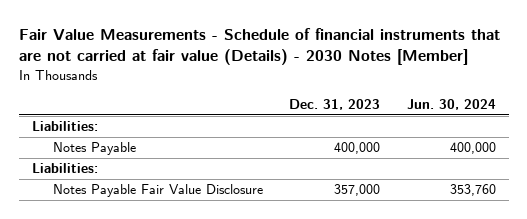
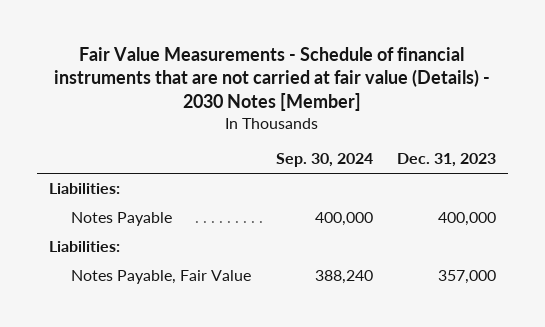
- | Dec. 31, 2023 | Jun. 30, 2024
+ | Sep. 30, 2024 | Dec. 31, 2023
- Notes Payable Fair Value Disclosure | 357,000 | 353,760
+ Notes Payable, Fair Value | 388,240 | 357,000

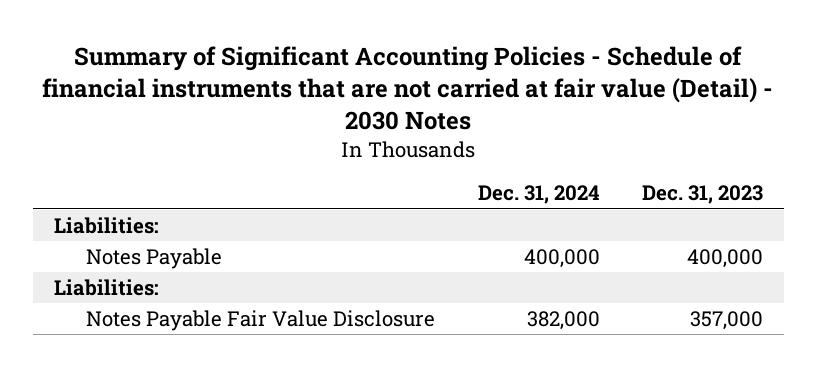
- Fair Value Measurements - Schedule of financial instruments that are not carried at fair value (Details) - 2030 Notes [Member]
+ Summary of Significant Accounting Policies - Schedule of financial instruments that are not carried at fair value (Detail) - 2030 Notes
- | Sep. 30, 2024 | Dec. 31, 2023
+ | Dec. 31, 2024 | Dec. 31, 2023
- Notes Payable, Fair Value | 388,240 | 357,000
+ Notes Payable Fair Value Disclosure | 382,000 | 357,000

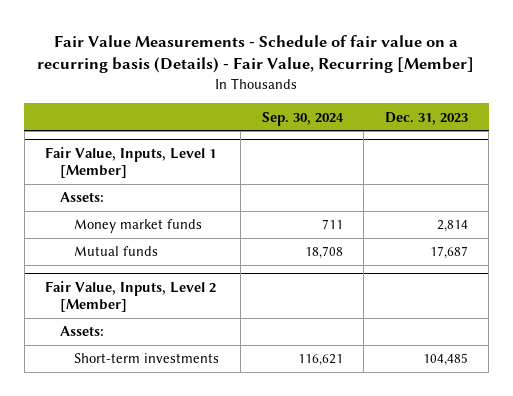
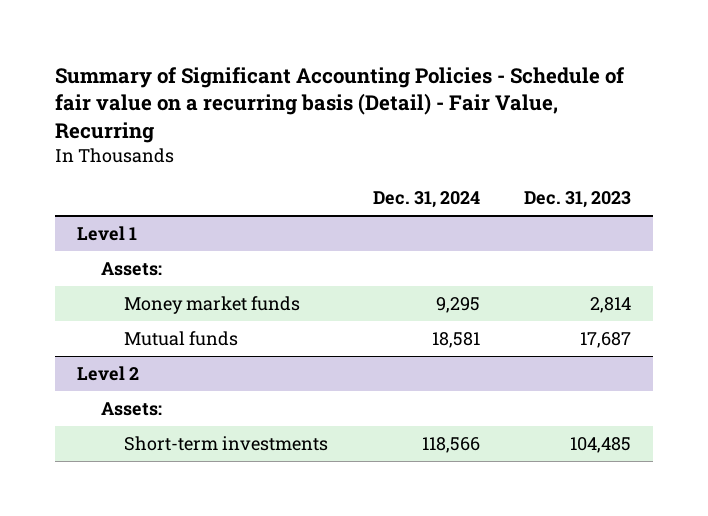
- Fair Value Measurements - Schedule of fair value on a recurring basis (Details) - Fair Value, Recurring [Member]
+ Summary of Significant Accounting Policies - Schedule of fair value on a recurring basis (Detail) - Fair Value, Recurring
- | Sep. 30, 2024 | Dec. 31, 2023
+ | Dec. 31, 2024 | Dec. 31, 2023
- Fair Value, Inputs, Level 1 [Member]
+ Level 1
- Fair Value, Inputs, Level 2 [Member]
+ Level 2

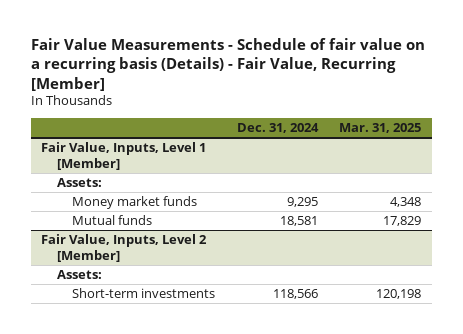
- Summary of Significant Accounting Policies - Schedule of fair value on a recurring basis (Detail) - Fair Value, Recurring
+ Fair Value Measurements - Schedule of fair value on a recurring basis (Details) - Fair Value, Recurring [Member]
- | Dec. 31, 2024 | Dec. 31, 2023
+ | Dec. 31, 2024 | Mar. 31, 2025
- Level 1
+ Fair Value, Inputs, Level 1 [Member]
- Level 2
+ Fair Value, Inputs, Level 2 [Member]

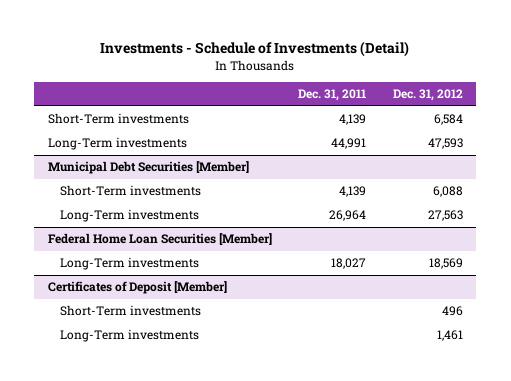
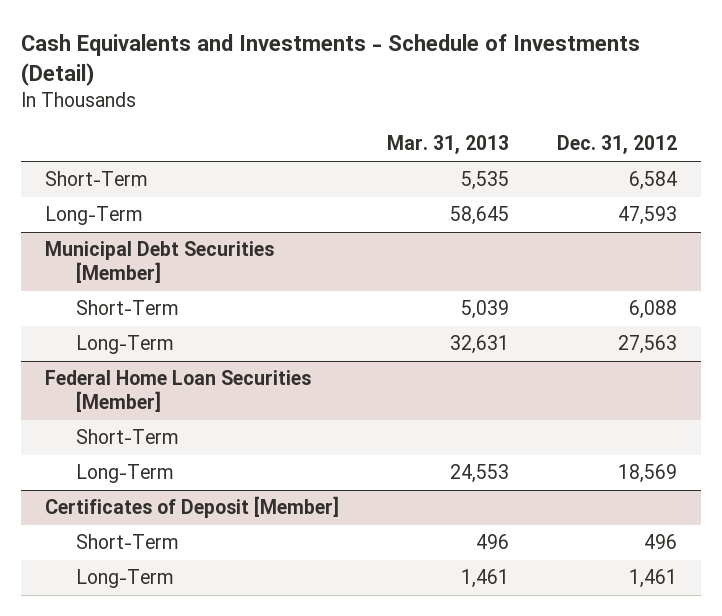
- Investments - Schedule of Investments (Detail)
+ Cash Equivalents and Investments - Schedule of Investments (Detail)
- | Dec. 31, 2011 | Dec. 31, 2012
+ | Mar. 31, 2013 | Dec. 31, 2012
- Short-Term investments | 4,139 | 6,584
- Long-Term investments | 44,991 | 47,593
+ Short-Term | 5,535 | 6,584
+ Long-Term | 58,645 | 47,593
@ Municipal Debt Securities [Member]
- Short-Term investments | 4,139 | 6,088
- Long-Term investments | 26,964 | 27,563
+ Short-Term | 5,039 | 6,088
+ Long-Term | 32,631 | 27,563
@ Federal Home Loan Securities [Member]
- Long-Term investments | 18,027 | 18,569
+ Short-Term
+ Long-Term | 24,553 | 18,569
@ Certificates of Deposit [Member]
- Short-Term investments | | 496
- Long-Term investments | | 1,461
+ Short-Term | 496 | 496
+ Long-Term | 1,461 | 1,461

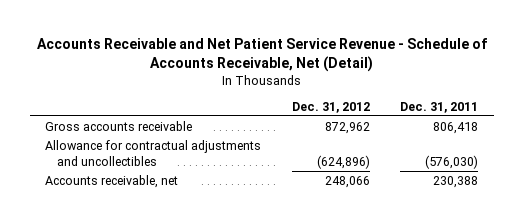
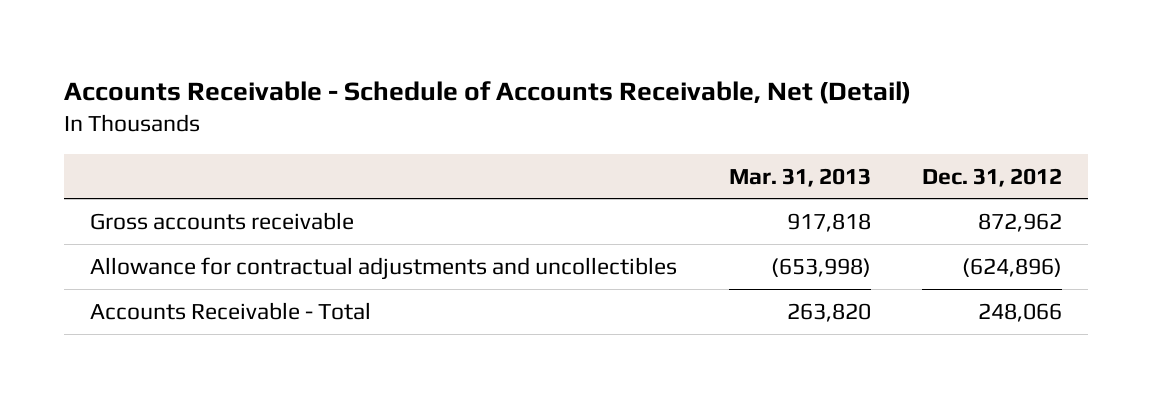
- Accounts Receivable and Net Patient Service Revenue - Schedule of Accounts Receivable, Net (Detail)
+ Accounts Receivable - Schedule of Accounts Receivable, Net (Detail)
- | Dec. 31, 2012 | Dec. 31, 2011
+ | Mar. 31, 2013 | Dec. 31, 2012
- Accounts receivable, net | 248,066 | 230,388
+ Accounts Receivable - Total | 263,820 | 248,066

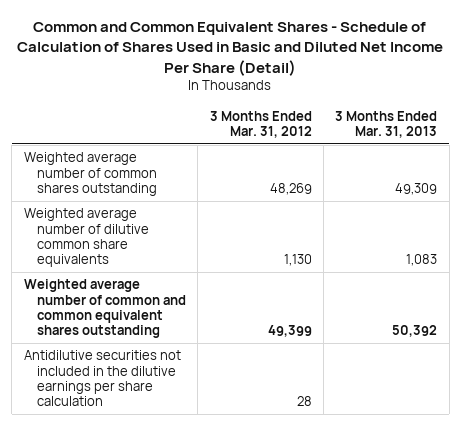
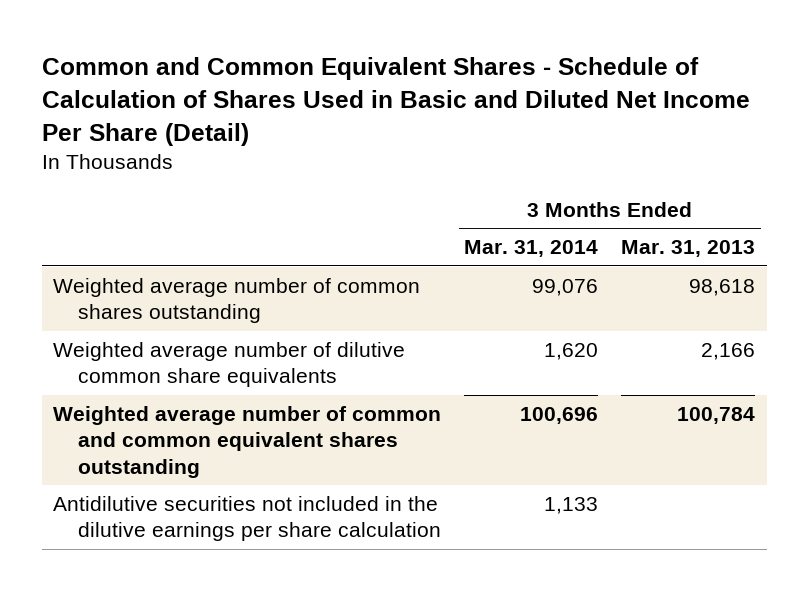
- | 3 Months Ended Mar. 31, 2012 | 3 Months Ended Mar. 31, 2013
+ | 3 Months Ended Mar. 31, 2014 | 3 Months Ended Mar. 31, 2013
- Weighted average number of common shares outstanding | 48,269 | 49,309
- Weighted average number of dilutive common share equivalents | 1,130 | 1,083
- Weighted average number of common and common equivalent shares outstanding | 49,399 | 50,392
+ Weighted average number of common shares outstanding | 99,076 | 98,618
+ Weighted average number of dilutive common share equivalents | 1,620 | 2,166
+ Weighted average number of common and common equivalent shares outstanding | 100,696 | 100,784

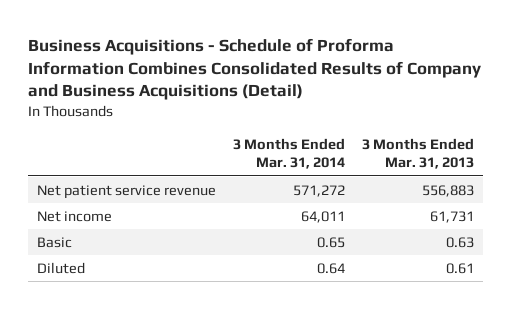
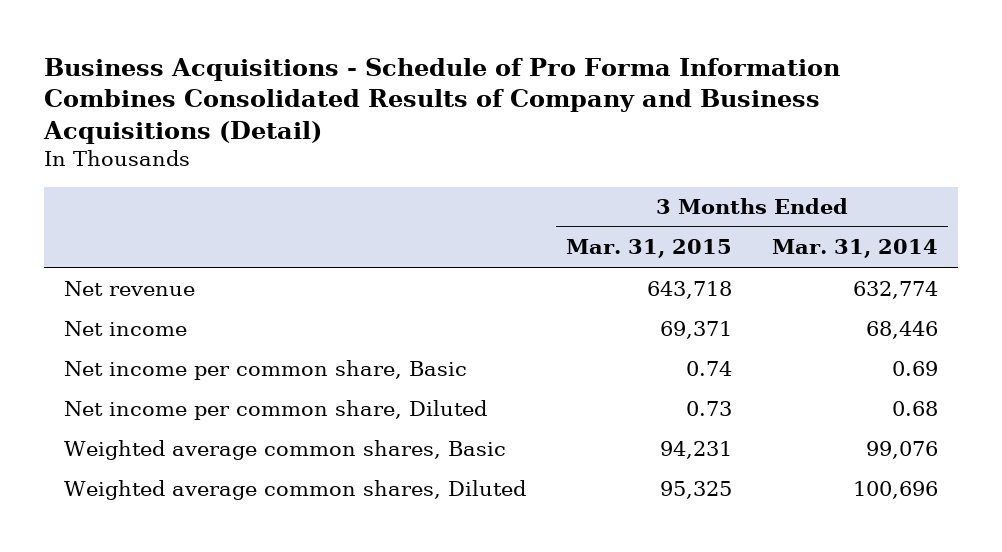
- Business Acquisitions - Schedule of Proforma Information Combines Consolidated Results of Company and Business Acquisitions (Detail)
+ Business Acquisitions - Schedule of Pro Forma Information Combines Consolidated Results of Company and Business Acquisitions (Detail)
- | 3 Months Ended Mar. 31, 2014 | 3 Months Ended Mar. 31, 2013
+ | 3 Months Ended Mar. 31, 2015 | 3 Months Ended Mar. 31, 2014
- Net patient service revenue | 571,272 | 556,883
- Net income | 64,011 | 61,731
- Basic | 0.65 | 0.63
- Diluted | 0.64 | 0.61
+ Net revenue | 643,718 | 632,774
+ Net income | 69,371 | 68,446
+ Net income per common share, Basic | 0.74 | 0.69
+ Net income per common share, Diluted | 0.73 | 0.68
+ Weighted average common shares, Basic | 94,231 | 99,076
+ Weighted average common shares, Diluted | 95,325 | 100,696

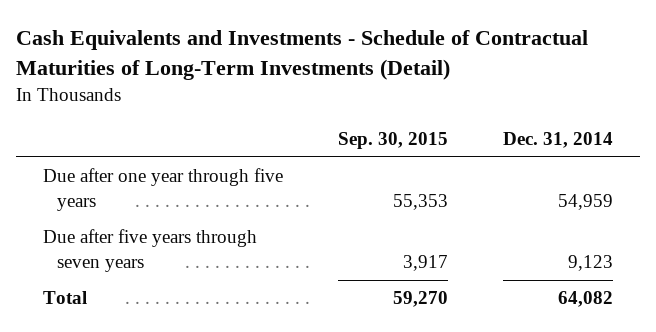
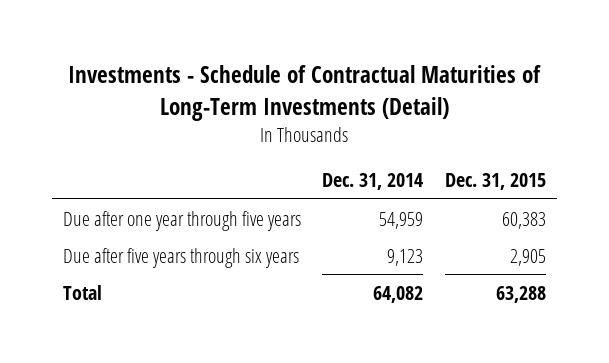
- Cash Equivalents and Investments - Schedule of Contractual Maturities of Long-Term Investments (Detail)
+ Investments - Schedule of Contractual Maturities of Long-Term Investments (Detail)
- | Sep. 30, 2015 | Dec. 31, 2014
+ | Dec. 31, 2014 | Dec. 31, 2015
- Due after five years through seven years | 3,917 | 9,123
+ Due after five years through six years | 9,123 | 2,905

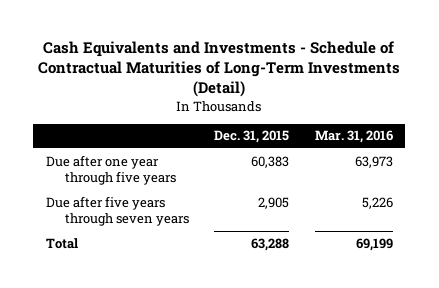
- Investments - Schedule of Contractual Maturities of Long-Term Investments (Detail)
+ Cash Equivalents and Investments - Schedule of Contractual Maturities of Long-Term Investments (Detail)
- | Dec. 31, 2014 | Dec. 31, 2015
+ | Dec. 31, 2015 | Mar. 31, 2016
- Due after five years through six years | 9,123 | 2,905
+ Due after five years through seven years | 2,905 | 5,226

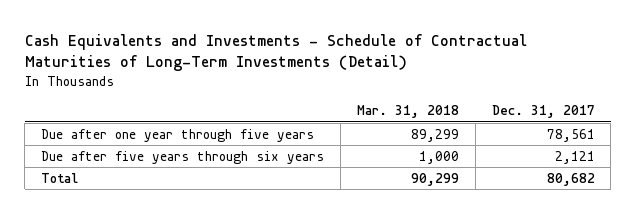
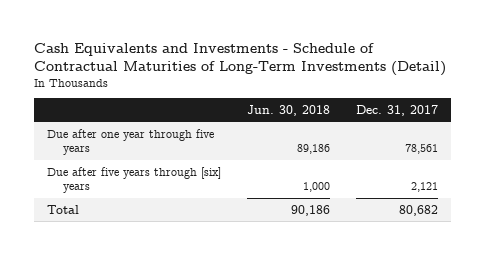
- | Mar. 31, 2018 | Dec. 31, 2017
+ | Jun. 30, 2018 | Dec. 31, 2017
- Due after five years through six years | 1,000 | 2,121
+ Due after five years through [six] years | 1,000 | 2,121

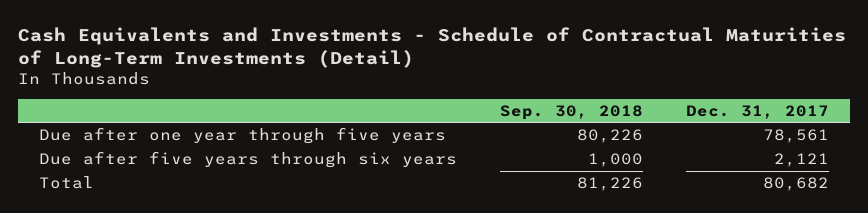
- | Jun. 30, 2018 | Dec. 31, 2017
+ | Sep. 30, 2018 | Dec. 31, 2017
- Due after five years through [six] years | 1,000 | 2,121
+ Due after five years through six years | 1,000 | 2,121

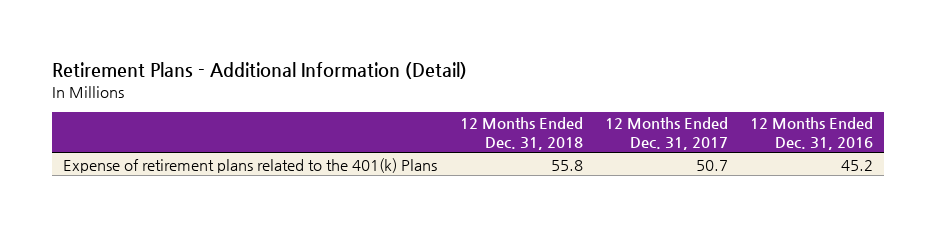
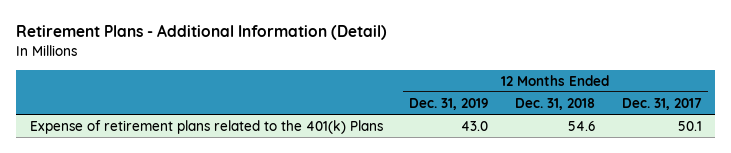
- | 12 Months Ended Dec. 31, 2018 | 12 Months Ended Dec. 31, 2017 | 12 Months Ended Dec. 31, 2016
+ | 12 Months Ended Dec. 31, 2019 | 12 Months Ended Dec. 31, 2018 | 12 Months Ended Dec. 31, 2017
- Expense of retirement plans related to the 401(k) Plans | 55.8 | 50.7 | 45.2
+ Expense of retirement plans related to the 401(k) Plans | 43.0 | 54.6 | 50.1

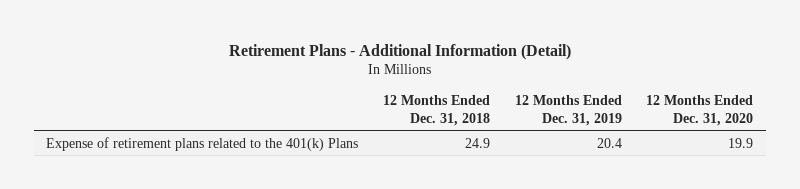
- | 12 Months Ended Dec. 31, 2019 | 12 Months Ended Dec. 31, 2018 | 12 Months Ended Dec. 31, 2017
+ | 12 Months Ended Dec. 31, 2018 | 12 Months Ended Dec. 31, 2019 | 12 Months Ended Dec. 31, 2020
- Expense of retirement plans related to the 401(k) Plans | 43.0 | 54.6 | 50.1
+ Expense of retirement plans related to the 401(k) Plans | 24.9 | 20.4 | 19.9

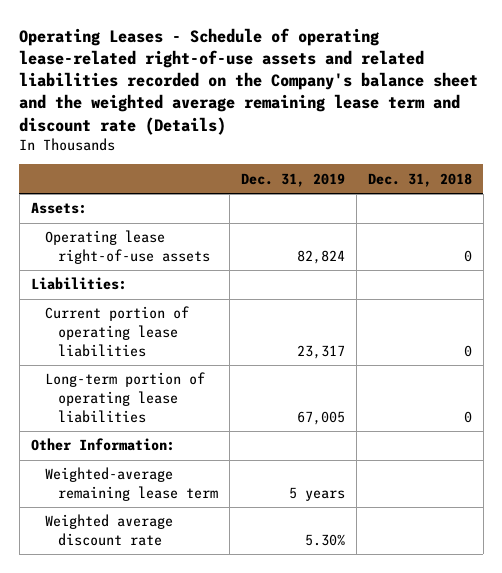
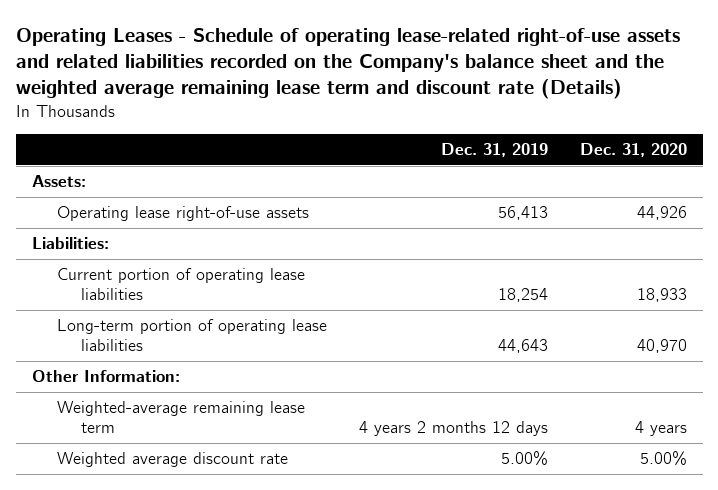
- | Dec. 31, 2019 | Dec. 31, 2018
+ | Dec. 31, 2019 | Dec. 31, 2020
- Operating lease right-of-use assets | 82,824 | 0
+ Operating lease right-of-use assets | 56,413 | 44,926
- Current portion of operating lease liabilities | 23,317 | 0
- Long-term portion of operating lease liabilities | 67,005 | 0
+ Current portion of operating lease liabilities | 18,254 | 18,933
+ Long-term portion of operating lease liabilities | 44,643 | 40,970
- Weighted-average remaining lease term | 5 years |
- Weighted average discount rate | 5.30% |
+ Weighted-average remaining lease term | 4 years 2 months 12 days | 4 years
+ Weighted average discount rate | 5.00% | 5.00%

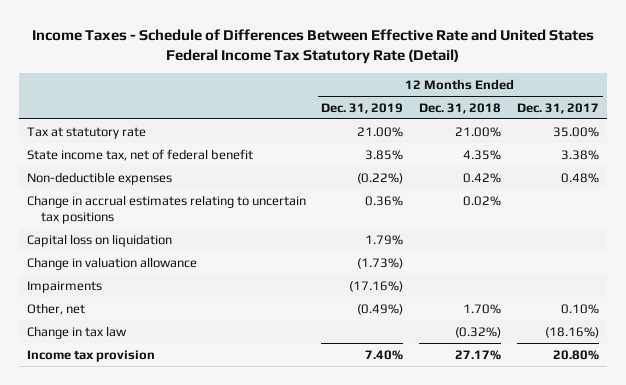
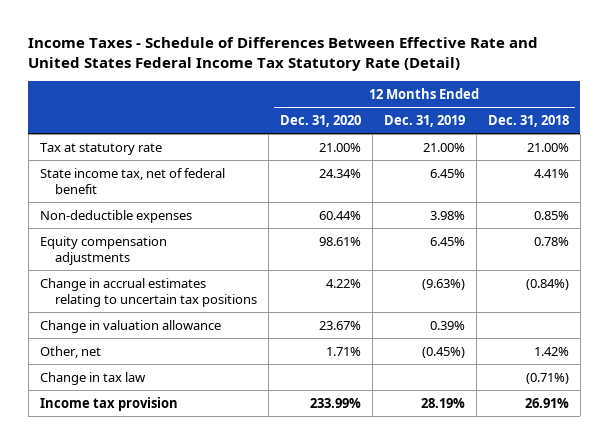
- | 12 Months Ended Dec. 31, 2019 | 12 Months Ended Dec. 31, 2018 | 12 Months Ended Dec. 31, 2017
+ | 12 Months Ended Dec. 31, 2020 | 12 Months Ended Dec. 31, 2019 | 12 Months Ended Dec. 31, 2018
- State income tax, net of federal benefit | 3.85% | 4.35% | 3.38%
- Non-deductible expenses | (0.22%) | 0.42% | 0.48%
- Change in accrual estimates relating to uncertain tax positions | 0.36% | 0.02% |
- Capital loss on liquidation | 1.79% | |
- Change in valuation allowance | (1.73%) | |
- Impairments | (17.16%) | |
- Other, net | (0.49%) | 1.70% | 0.10%
- Change in tax law | | (0.32%) | (18.16%)
- Income tax provision | 7.40% | 27.17% | 20.80%
+ State income tax, net of federal benefit | 24.34% | 6.45% | 4.41%
+ Non-deductible expenses | 60.44% | 3.98% | 0.85%
+ Equity compensation adjustments | 98.61% | 6.45% | 0.78%
+ Change in accrual estimates relating to uncertain tax positions | 4.22% | (9.63%) | (0.84%)
+ Change in valuation allowance | 23.67% | 0.39% |
+ Other, net | 1.71% | (0.45%) | 1.42%
+ Change in tax law | | | (0.71%)
+ Income tax provision | 233.99% | 28.19% | 26.91%

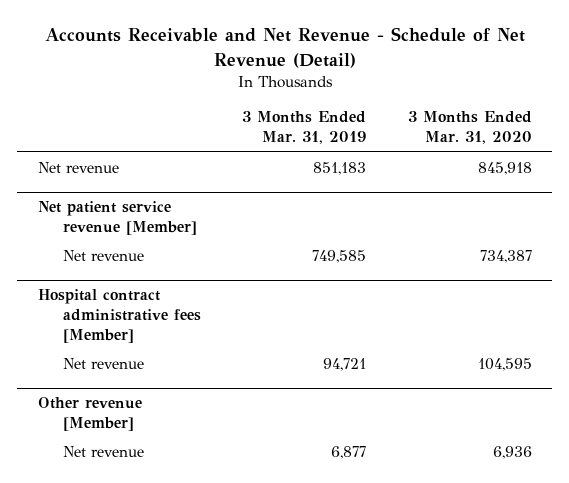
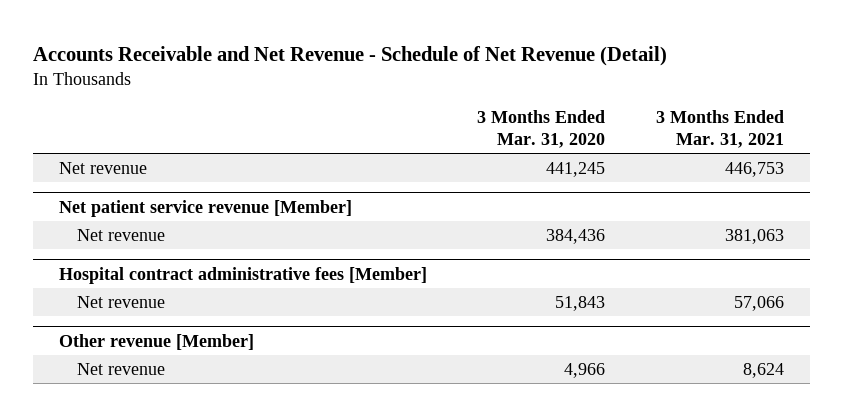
- | 3 Months Ended Mar. 31, 2019 | 3 Months Ended Mar. 31, 2020
+ | 3 Months Ended Mar. 31, 2020 | 3 Months Ended Mar. 31, 2021
- Net revenue | 851,183 | 845,918
+ Net revenue | 441,245 | 446,753
@ Net patient service revenue [Member]
- Net revenue | 749,585 | 734,387
+ Net revenue | 384,436 | 381,063
@ Hospital contract administrative fees [Member]
- Net revenue | 94,721 | 104,595
+ Net revenue | 51,843 | 57,066
@ Other revenue [Member]
- Net revenue | 6,877 | 6,936
+ Net revenue | 4,966 | 8,624

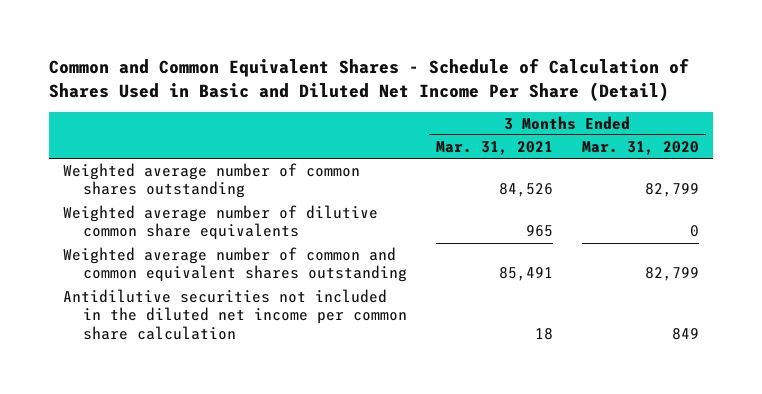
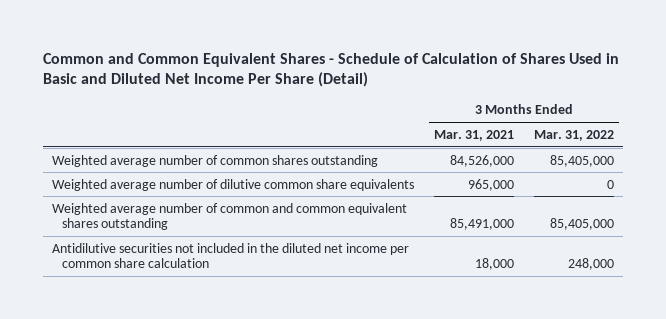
- | 3 Months Ended Mar. 31, 2021 | 3 Months Ended Mar. 31, 2020
+ | 3 Months Ended Mar. 31, 2021 | 3 Months Ended Mar. 31, 2022
- Weighted average number of common shares outstanding | 84,526 | 82,799
- Weighted average number of dilutive common share equivalents | 965 | 0
- Weighted average number of common and common equivalent shares outstanding | 85,491 | 82,799
- Antidilutive securities not included in the diluted net income per common share calculation | 18 | 849
+ Weighted average number of common shares outstanding | 84,526,000 | 85,405,000
+ Weighted average number of dilutive common share equivalents | 965,000 | 0
+ Weighted average number of common and common equivalent shares outstanding | 85,491,000 | 85,405,000
+ Antidilutive securities not included in the diluted net income per common share calculation | 18,000 | 248,000

